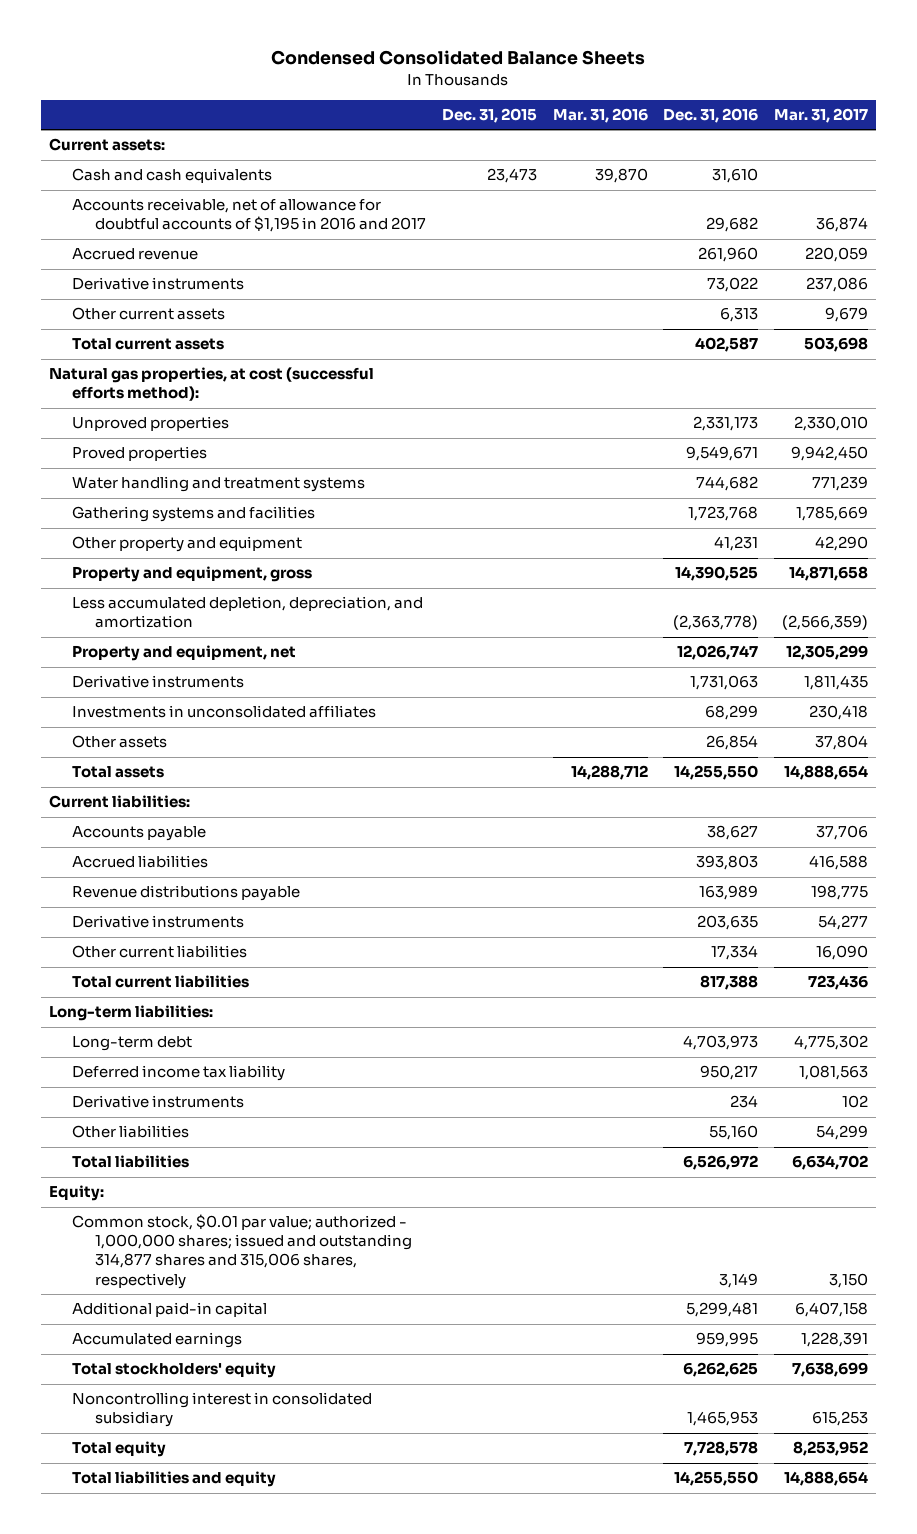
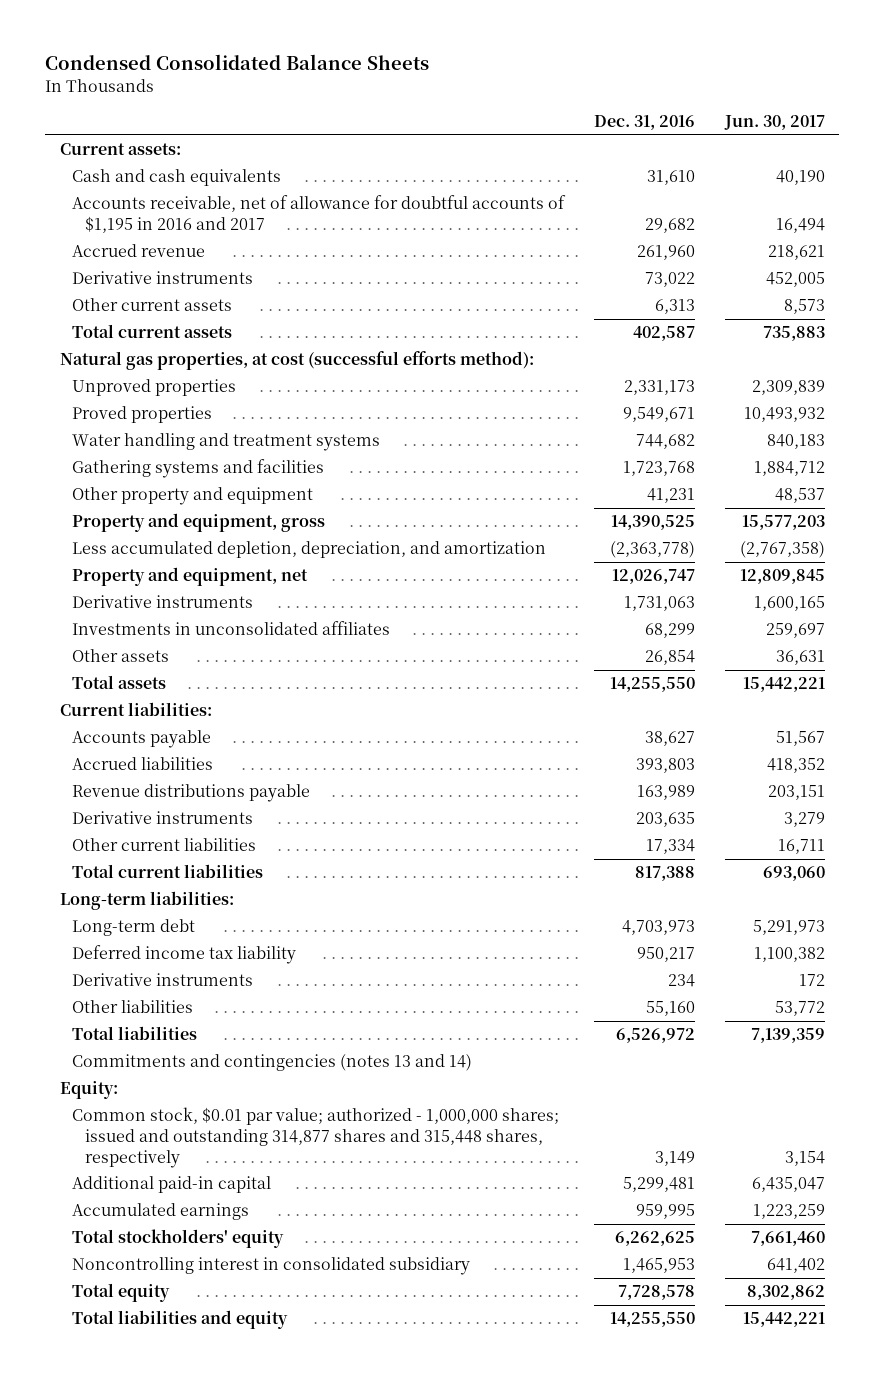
- | Dec. 31, 2015 | Mar. 31, 2016 | Dec. 31, 2016 | Mar. 31, 2017
+ | Dec. 31, 2016 | Jun. 30, 2017
+ Commitments and contingencies (notes 13 and 14)
- Common stock, $0.01 par value; authorized - 1,000,000 shares; issued and outstanding 314,877 shares and 315,006 shares, respectively | | | 3,149 | 3,150
+ Common stock, $0.01 par value; authorized - 1,000,000 shares; issued and outstanding 314,877 shares and 315,448 shares, respectively | 3,149 | 3,154

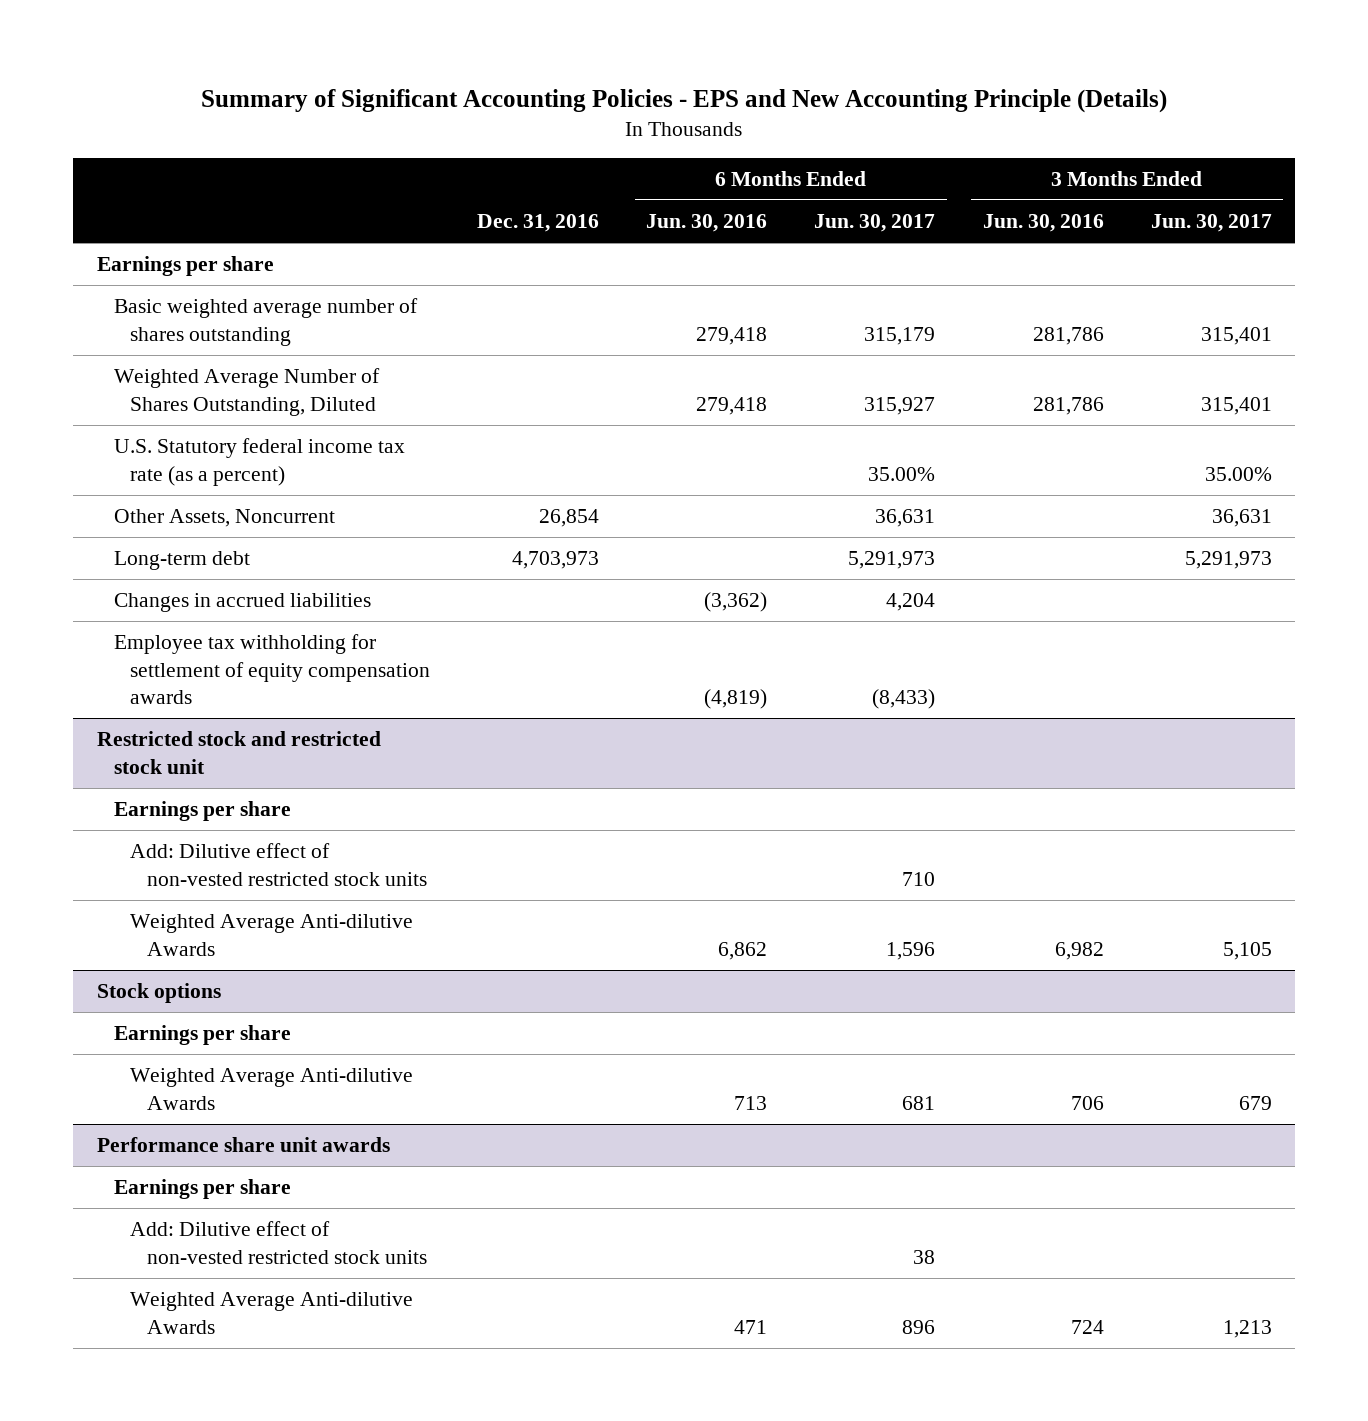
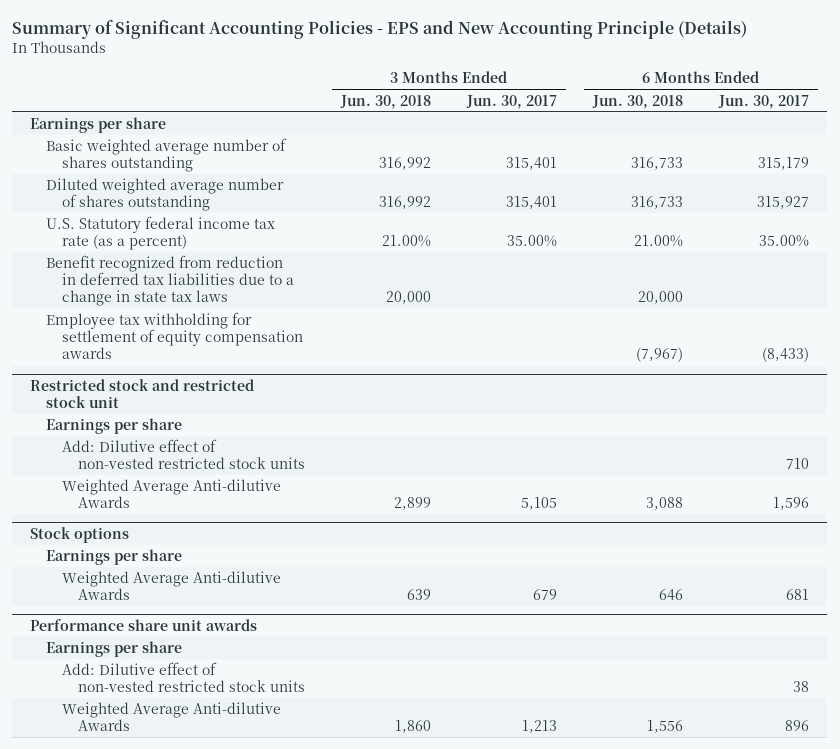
- | Dec. 31, 2016 | 6 Months Ended Jun. 30, 2016 | 6 Months Ended Jun. 30, 2017 | 3 Months Ended Jun. 30, 2016 | 3 Months Ended Jun. 30, 2017
+ | 3 Months Ended Jun. 30, 2018 | 3 Months Ended Jun. 30, 2017 | 6 Months Ended Jun. 30, 2018 | 6 Months Ended Jun. 30, 2017
- Weighted Average Number of Shares Outstanding, Diluted | | 279,418 | 315,927 | 281,786 | 315,401
+ Diluted weighted average number of shares outstanding | 316,992 | 315,401 | 316,733 | 315,927
- Other Assets, Noncurrent | 26,854 | | 36,631 | | 36,631
- Long-term debt | 4,703,973 | | 5,291,973 | | 5,291,973
- Changes in accrued liabilities | | (3,362) | 4,204 | |
+ Benefit recognized from reduction in deferred tax liabilities due to a change in state tax laws | 20,000 | | 20,000 |

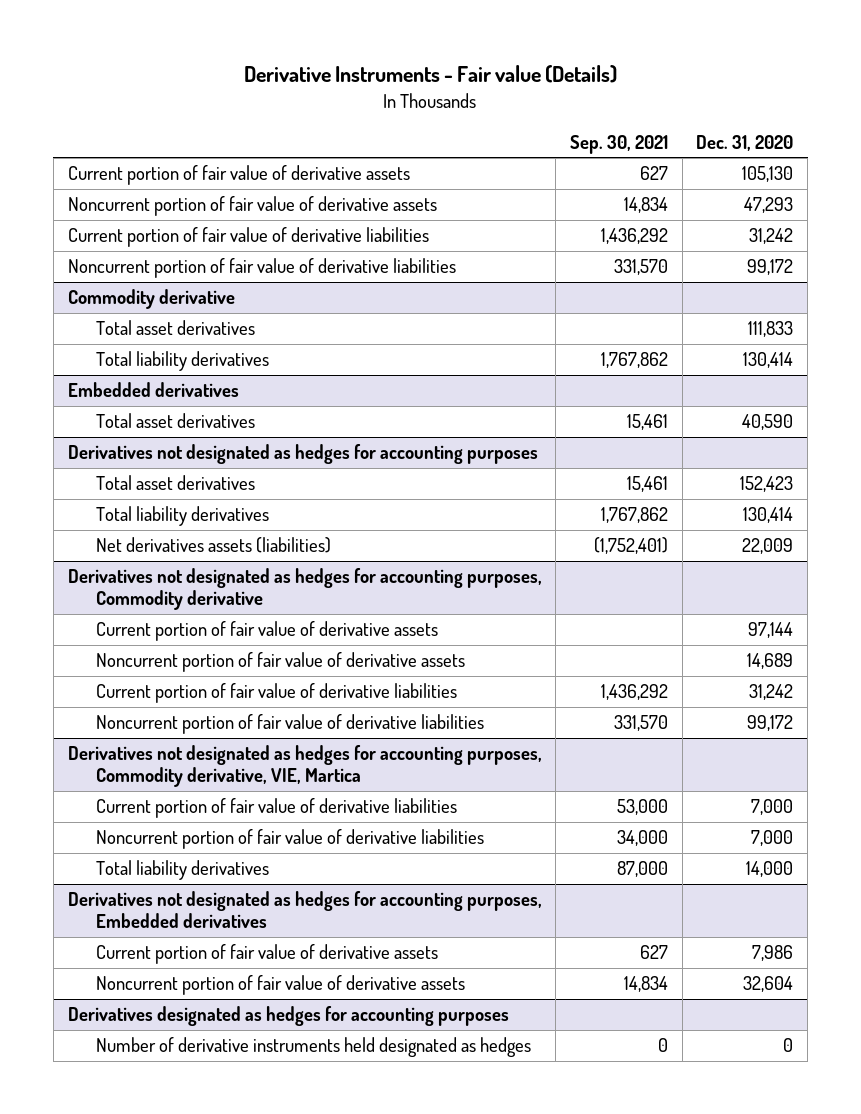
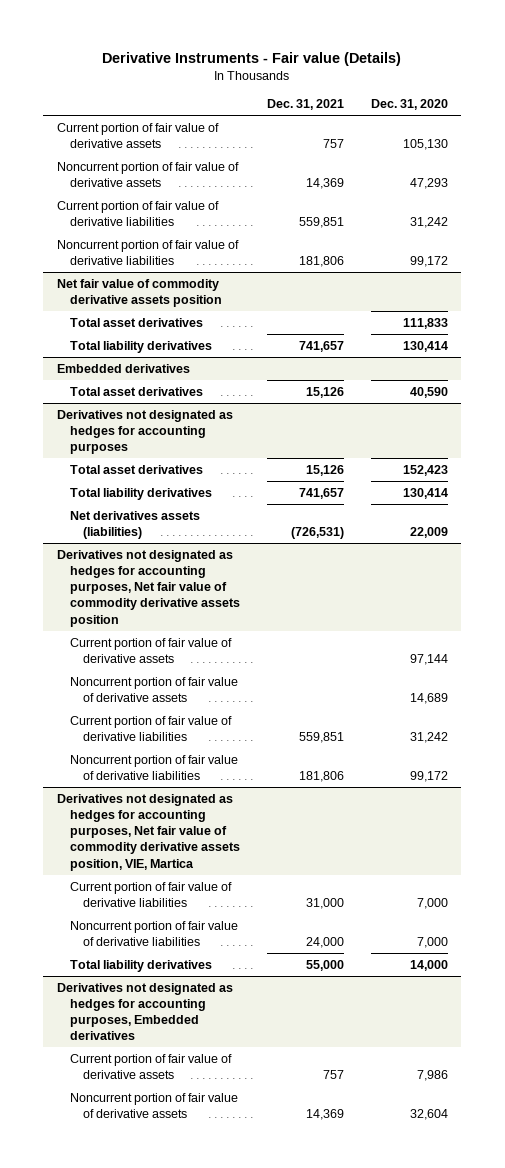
- | Sep. 30, 2021 | Dec. 31, 2020
+ | Dec. 31, 2021 | Dec. 31, 2020
- Commodity derivative
+ Net fair value of commodity derivative assets position
- Derivatives not designated as hedges for accounting purposes, Commodity derivative
+ Derivatives not designated as hedges for accounting purposes, Net fair value of commodity derivative assets position
- Derivatives not designated as hedges for accounting purposes, Commodity derivative, VIE, Martica
+ Derivatives not designated as hedges for accounting purposes, Net fair value of commodity derivative assets position, VIE, Martica
- Derivatives designated as hedges for accounting purposes
- Number of derivative instruments held designated as hedges | 0 | 0

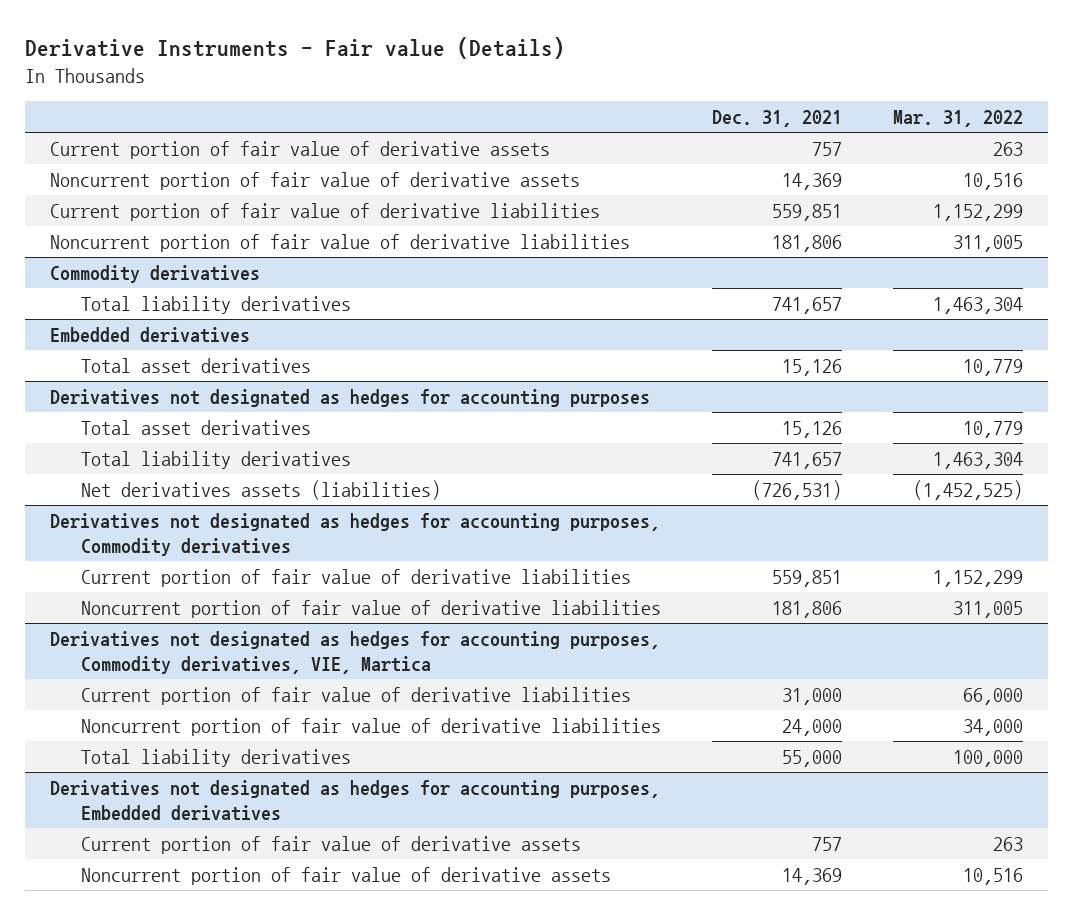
- | Dec. 31, 2021 | Dec. 31, 2020
+ | Dec. 31, 2021 | Mar. 31, 2022
- Net fair value of commodity derivative assets position
- Total asset derivatives | | 111,833
+ Commodity derivatives
- Derivatives not designated as hedges for accounting purposes, Net fair value of commodity derivative assets position
- Current portion of fair value of derivative assets | | 97,144
- Noncurrent portion of fair value of derivative assets | | 14,689
+ Derivatives not designated as hedges for accounting purposes, Commodity derivatives
- Derivatives not designated as hedges for accounting purposes, Net fair value of commodity derivative assets position, VIE, Martica
+ Derivatives not designated as hedges for accounting purposes, Commodity derivatives, VIE, Martica

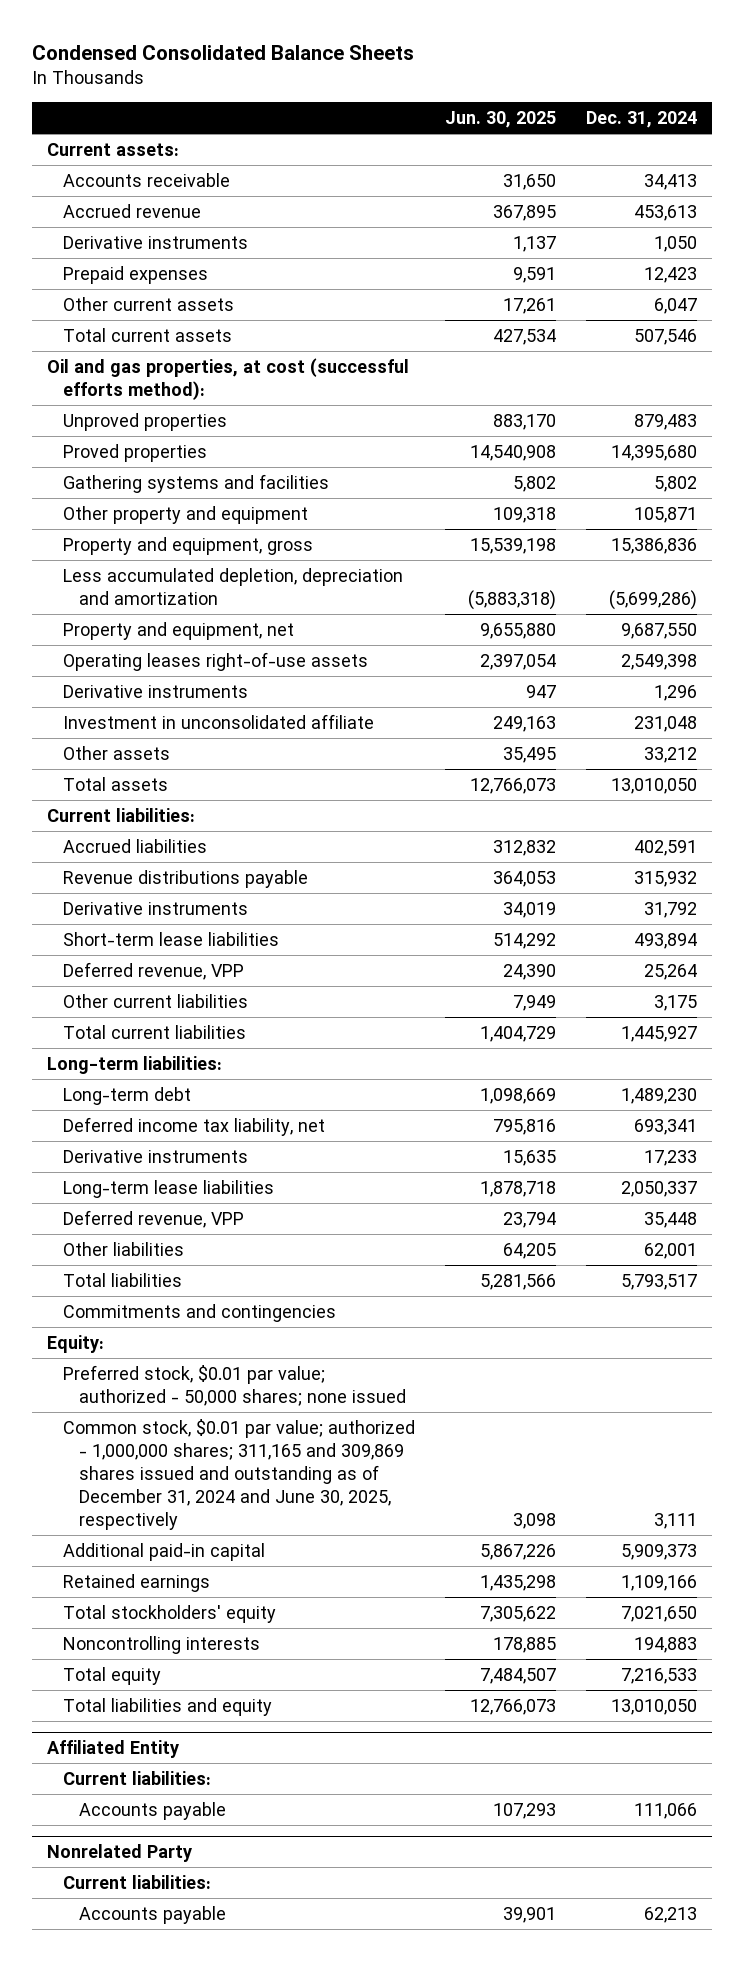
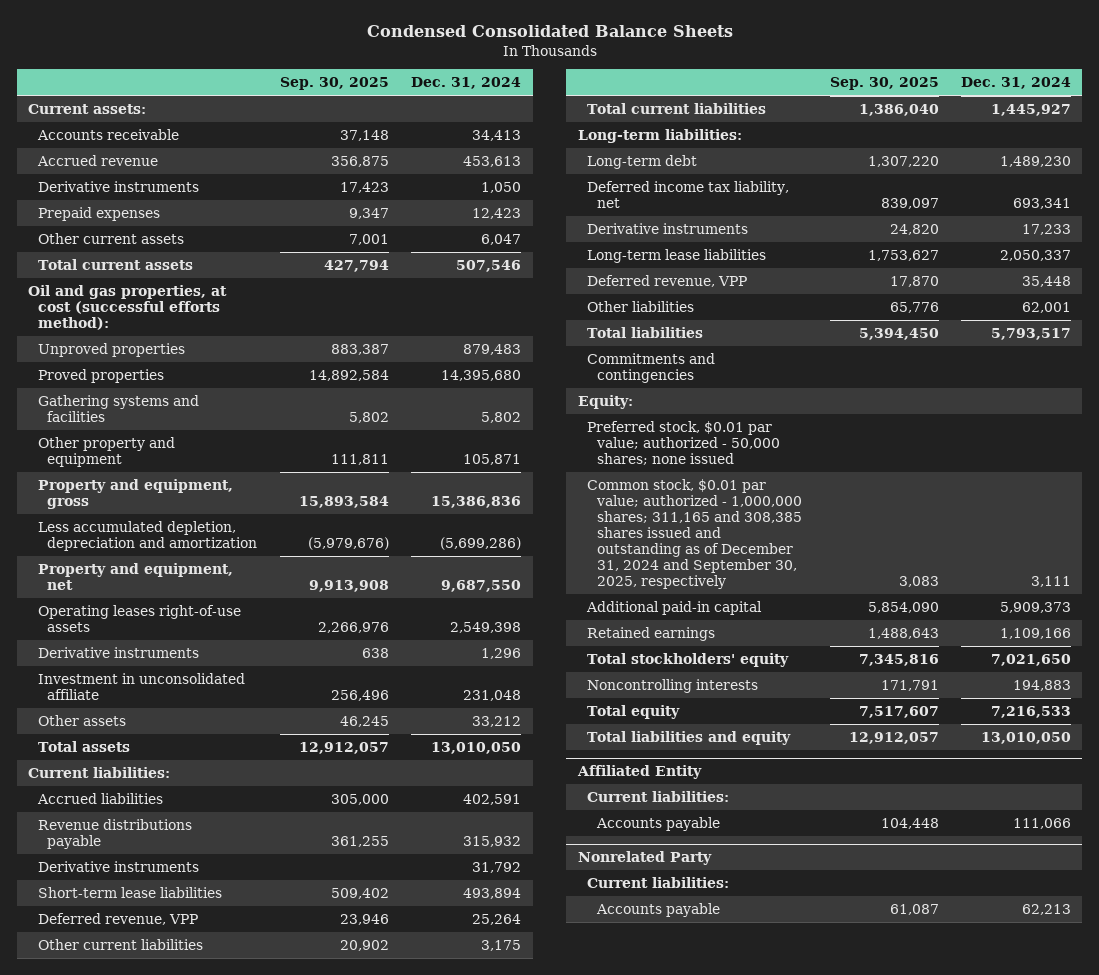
- | Jun. 30, 2025 | Dec. 31, 2024
+ | Sep. 30, 2025 | Dec. 31, 2024
- Common stock, $0.01 par value; authorized - 1,000,000 shares; 311,165 and 309,869 shares issued and outstanding as of December 31, 2024 and June 30, 2025, respectively | 3,098 | 3,111
+ Common stock, $0.01 par value; authorized - 1,000,000 shares; 311,165 and 308,385 shares issued and outstanding as of December 31, 2024 and September 30, 2025, respectively | 3,083 | 3,111

